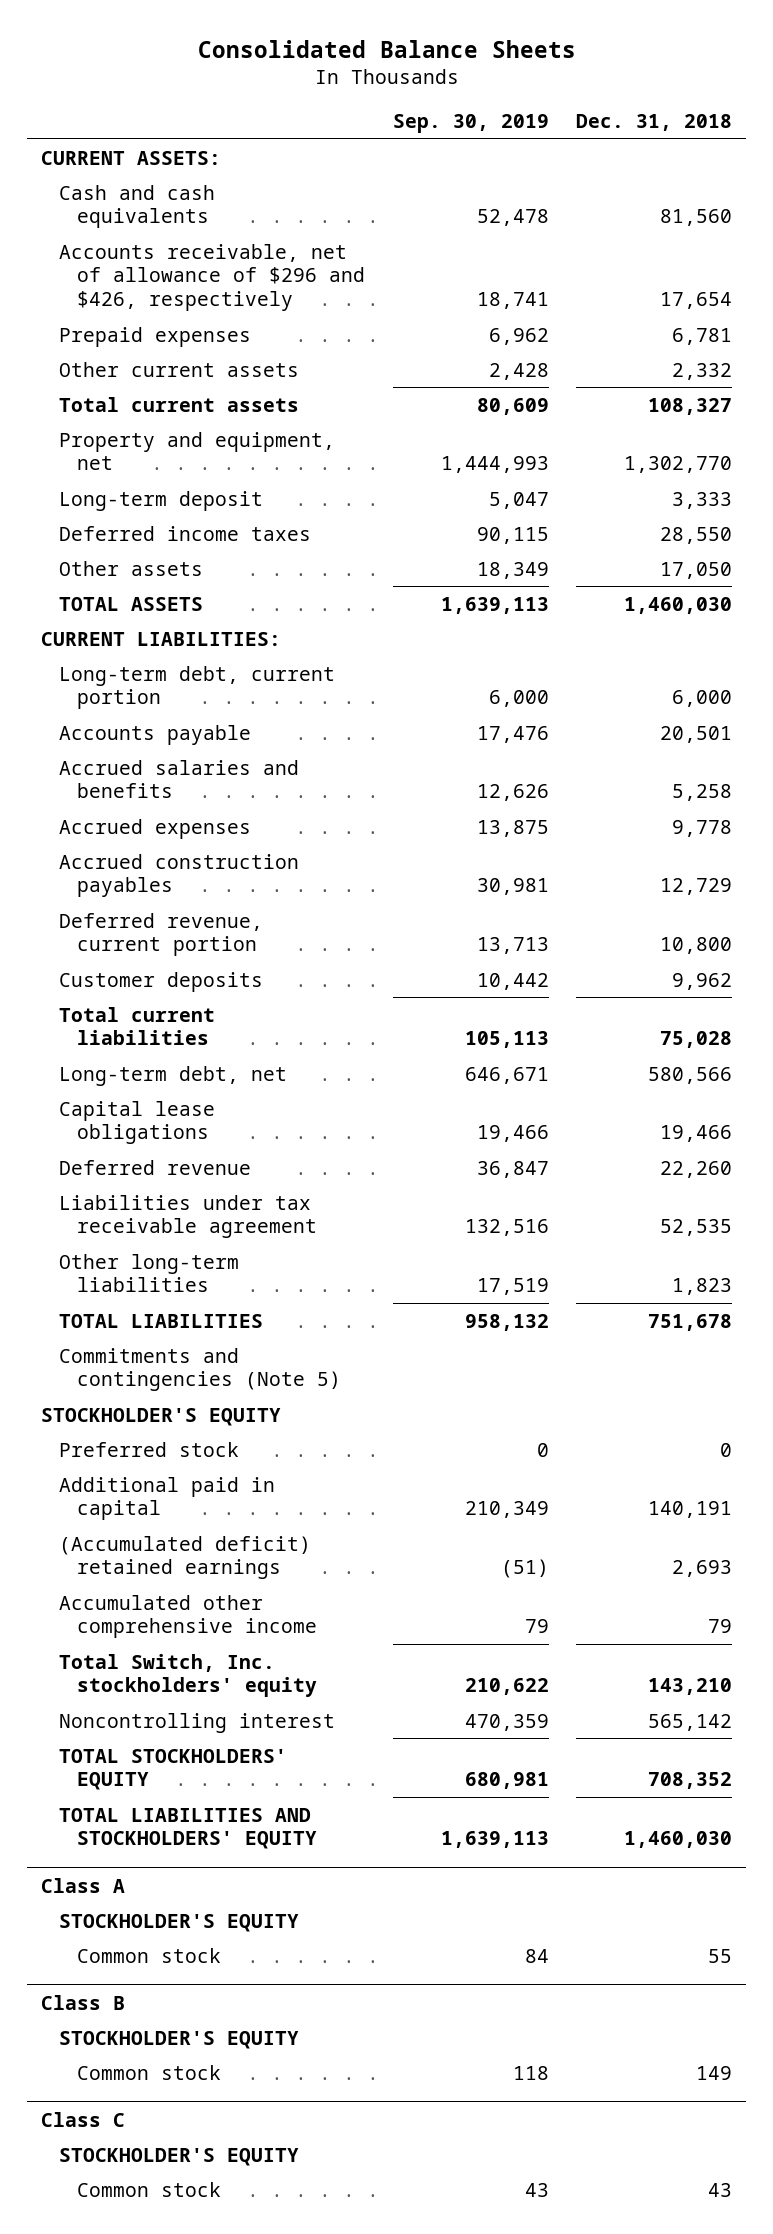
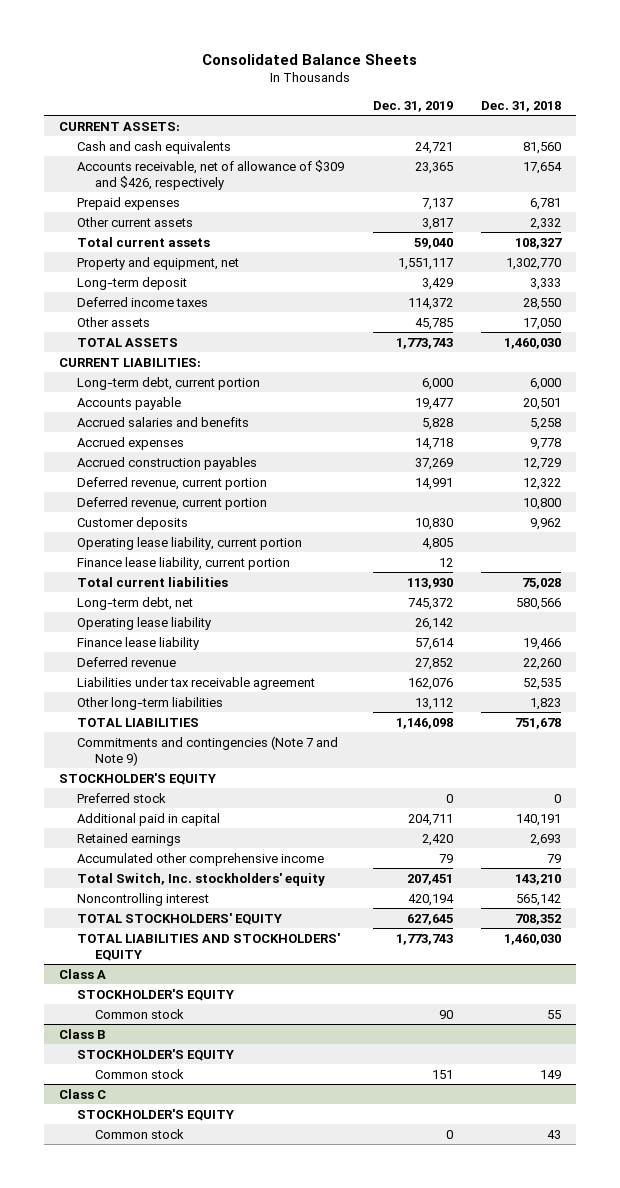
- | Sep. 30, 2019 | Dec. 31, 2018
+ | Dec. 31, 2019 | Dec. 31, 2018
- Accounts receivable, net of allowance of $296 and $426, respectively | 18,741 | 17,654
+ Accounts receivable, net of allowance of $309 and $426, respectively | 23,365 | 17,654
+ Deferred revenue, current portion | 14,991 | 12,322
+ Operating lease liability, current portion | 4,805 |
+ Finance lease liability, current portion | 12 |
- Capital lease obligations | 19,466 | 19,466
+ Operating lease liability | 26,142 |
+ Finance lease liability | 57,614 | 19,466
- Commitments and contingencies (Note 5)
+ Commitments and contingencies (Note 7 and Note 9)
- (Accumulated deficit) retained earnings | (51) | 2,693
+ Retained earnings | 2,420 | 2,693

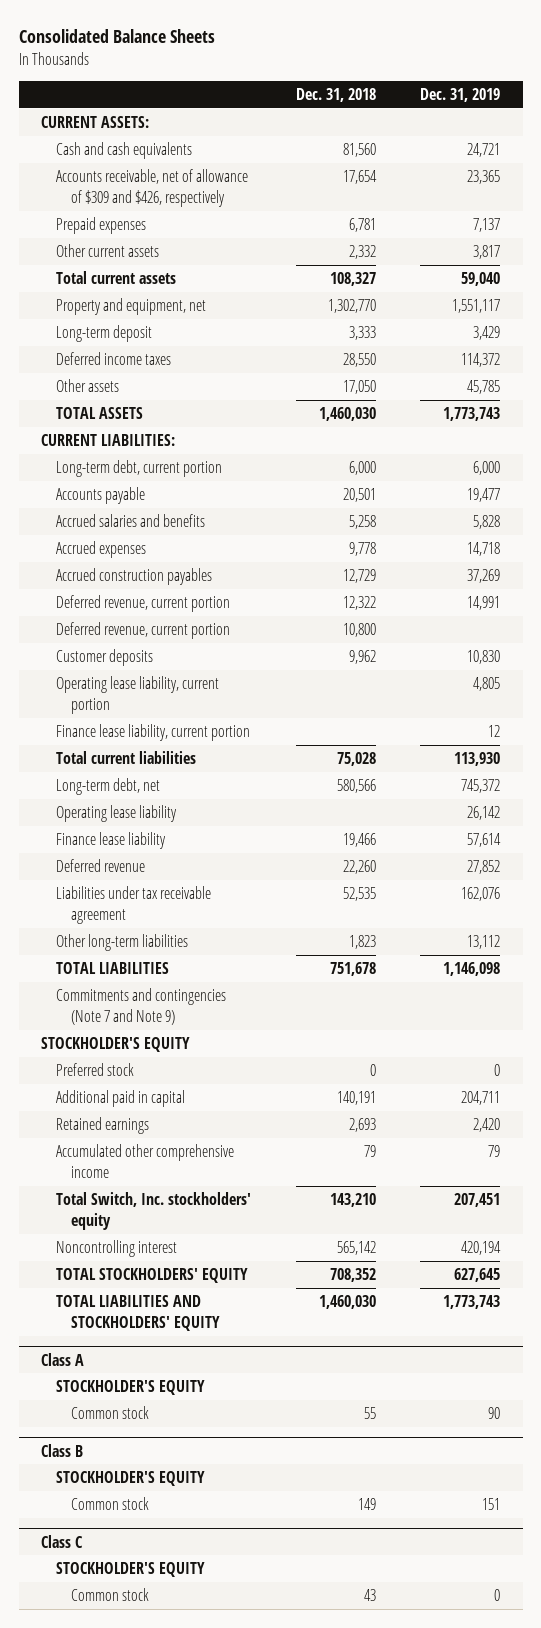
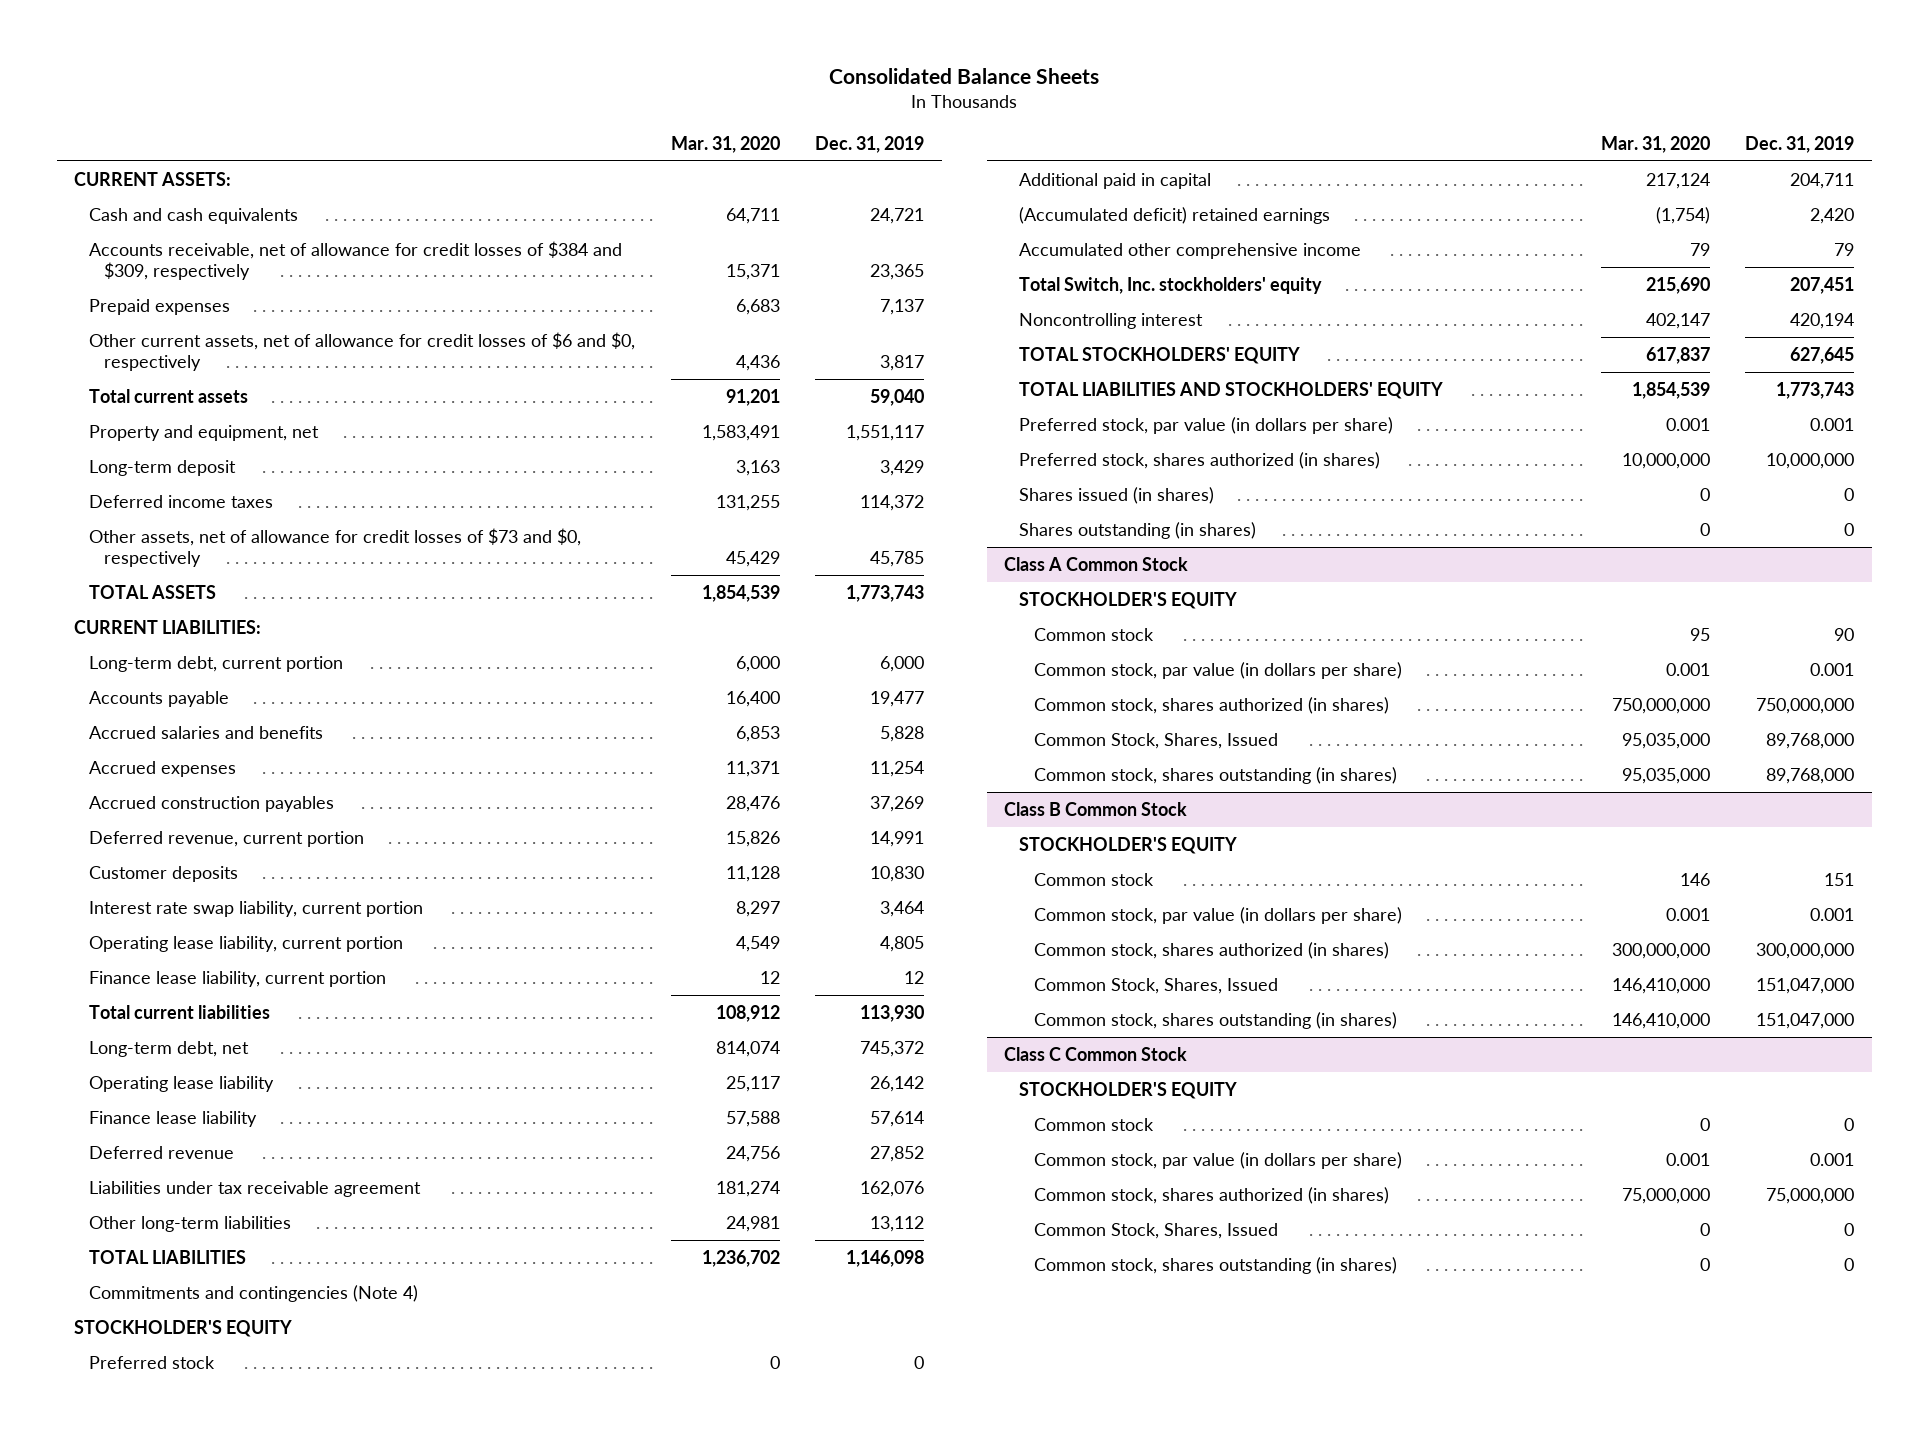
- | Dec. 31, 2018 | Dec. 31, 2019
+ | Mar. 31, 2020 | Dec. 31, 2019
- Accounts receivable, net of allowance of $309 and $426, respectively | 17,654 | 23,365
+ Accounts receivable, net of allowance for credit losses of $384 and $309, respectively | 15,371 | 23,365
- Other current assets | 2,332 | 3,817
+ Other current assets, net of allowance for credit losses of $6 and $0, respectively | 4,436 | 3,817
- Other assets | 17,050 | 45,785
+ Other assets, net of allowance for credit losses of $73 and $0, respectively | 45,429 | 45,785
- Accrued expenses | 9,778 | 14,718
+ Accrued expenses | 11,371 | 11,254
- Deferred revenue, current portion | 10,800 |
+ Interest rate swap liability, current portion | 8,297 | 3,464
- Commitments and contingencies (Note 7 and Note 9)
+ Commitments and contingencies (Note 4)
- Retained earnings | 2,693 | 2,420
+ (Accumulated deficit) retained earnings | (1,754) | 2,420
- Class A
+ Preferred stock, par value (in dollars per share) | 0.001 | 0.001
+ Preferred stock, shares authorized (in shares) | 10,000,000 | 10,000,000
+ Shares issued (in shares) | 0 | 0
+ Shares outstanding (in shares) | 0 | 0
+ Class A Common Stock
- Class B
+ Common stock, par value (in dollars per share) | 0.001 | 0.001
+ Common stock, shares authorized (in shares) | 750,000,000 | 750,000,000
+ Common Stock, Shares, Issued | 95,035,000 | 89,768,000
+ Common stock, shares outstanding (in shares) | 95,035,000 | 89,768,000
+ Class B Common Stock
- Class C
+ Common stock, par value (in dollars per share) | 0.001 | 0.001
+ Common stock, shares authorized (in shares) | 300,000,000 | 300,000,000
+ Common Stock, Shares, Issued | 146,410,000 | 151,047,000
+ Common stock, shares outstanding (in shares) | 146,410,000 | 151,047,000
+ Class C Common Stock
+ Common stock, par value (in dollars per share) | 0.001 | 0.001
+ Common stock, shares authorized (in shares) | 75,000,000 | 75,000,000
+ Common Stock, Shares, Issued | 0 | 0
+ Common stock, shares outstanding (in shares) | 0 | 0

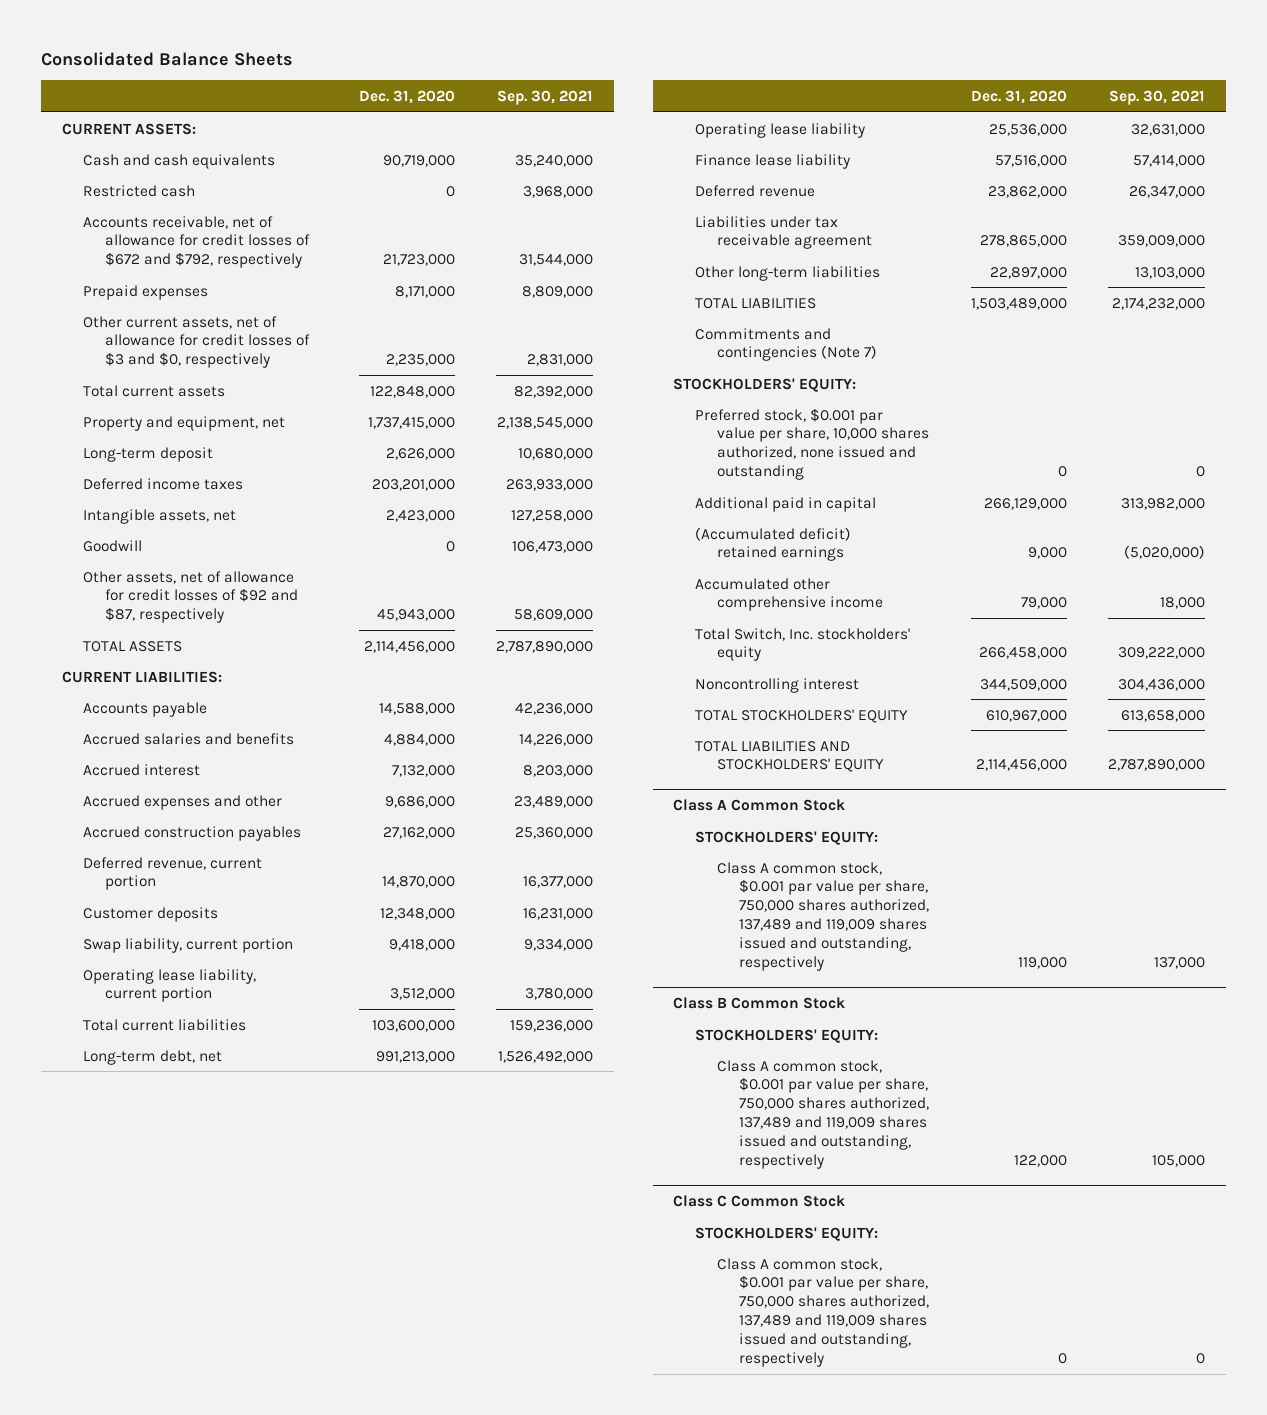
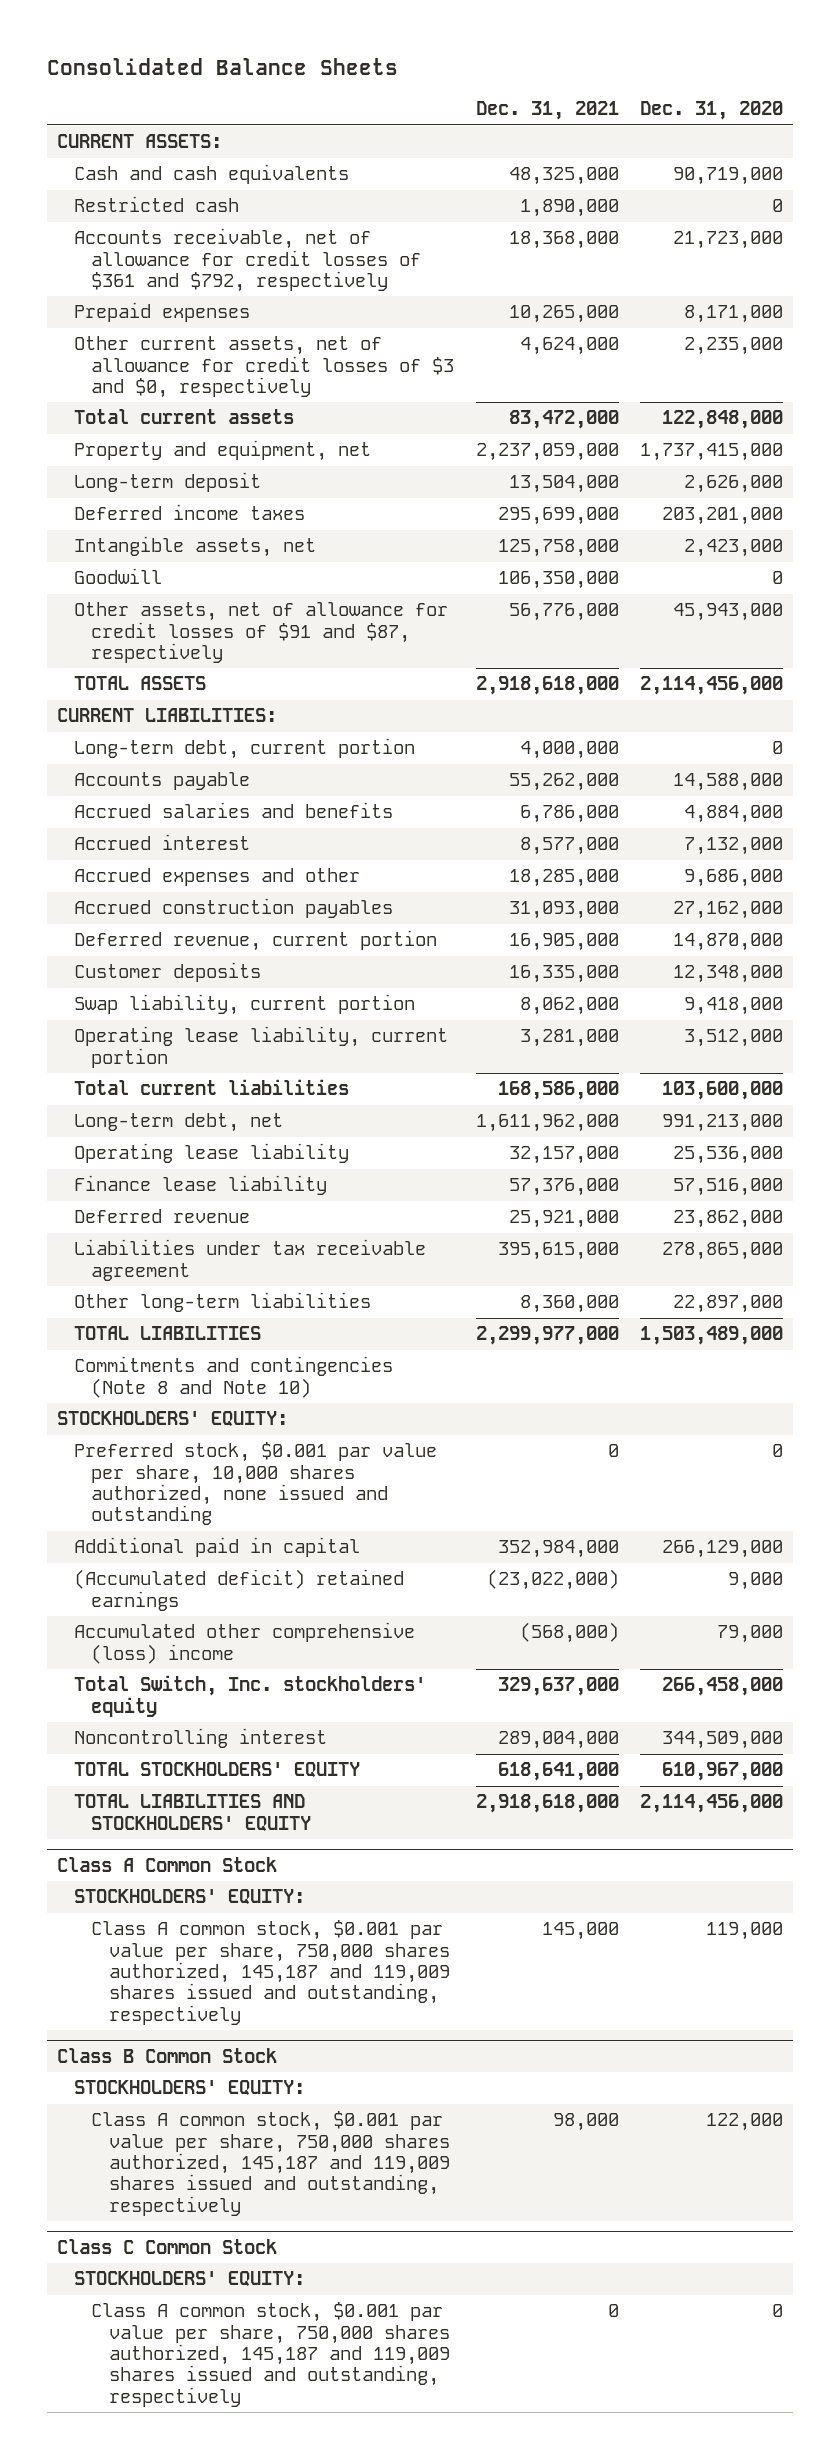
- | Dec. 31, 2020 | Sep. 30, 2021
+ | Dec. 31, 2021 | Dec. 31, 2020
- Accounts receivable, net of allowance for credit losses of $672 and $792, respectively | 21,723,000 | 31,544,000
+ Accounts receivable, net of allowance for credit losses of $361 and $792, respectively | 18,368,000 | 21,723,000
- Other assets, net of allowance for credit losses of $92 and $87, respectively | 45,943,000 | 58,609,000
+ Other assets, net of allowance for credit losses of $91 and $87, respectively | 56,776,000 | 45,943,000
+ Long-term debt, current portion | 4,000,000 | 0
- Commitments and contingencies (Note 7)
+ Commitments and contingencies (Note 8 and Note 10)
- Accumulated other comprehensive income | 79,000 | 18,000
+ Accumulated other comprehensive (loss) income | (568,000) | 79,000
@ Class A Common Stock
- Class A common stock, $0.001 par value per share, 750,000 shares authorized, 137,489 and 119,009 shares issued and outstanding, respectively | 119,000 | 137,000
+ Class A common stock, $0.001 par value per share, 750,000 shares authorized, 145,187 and 119,009 shares issued and outstanding, respectively | 145,000 | 119,000
@ Class B Common Stock
- Class A common stock, $0.001 par value per share, 750,000 shares authorized, 137,489 and 119,009 shares issued and outstanding, respectively | 122,000 | 105,000
+ Class A common stock, $0.001 par value per share, 750,000 shares authorized, 145,187 and 119,009 shares issued and outstanding, respectively | 98,000 | 122,000
@ Class C Common Stock
- Class A common stock, $0.001 par value per share, 750,000 shares authorized, 137,489 and 119,009 shares issued and outstanding, respectively | 0 | 0
+ Class A common stock, $0.001 par value per share, 750,000 shares authorized, 145,187 and 119,009 shares issued and outstanding, respectively | 0 | 0

